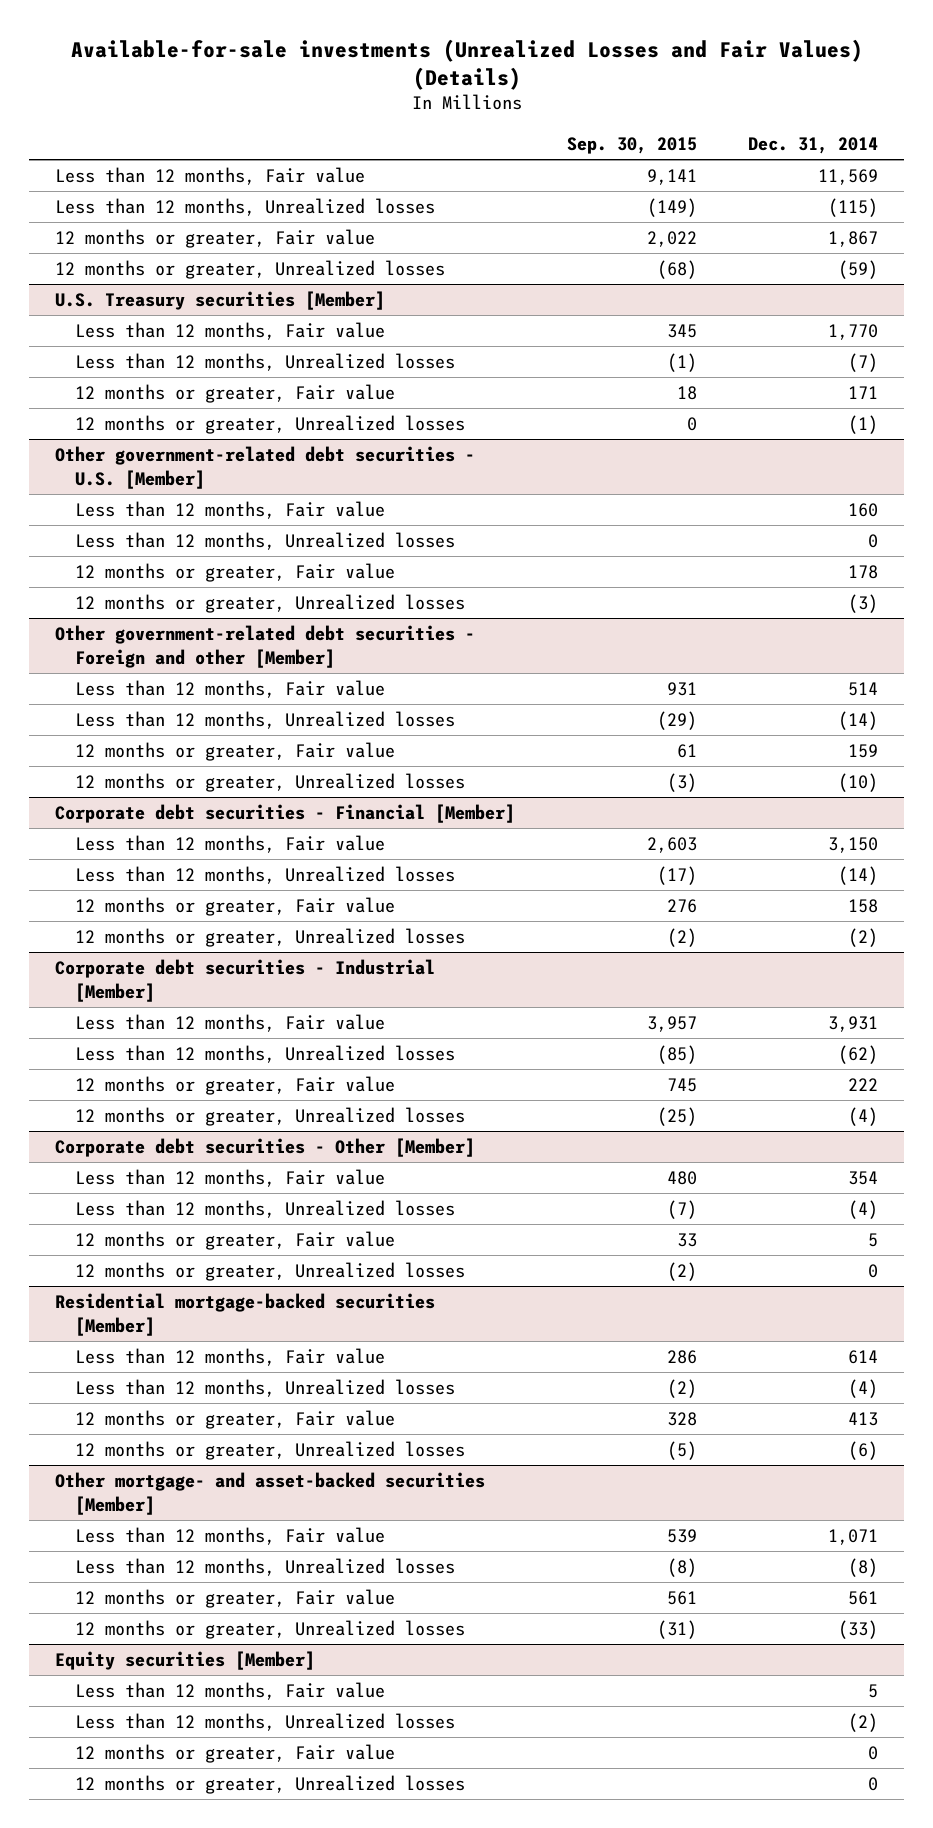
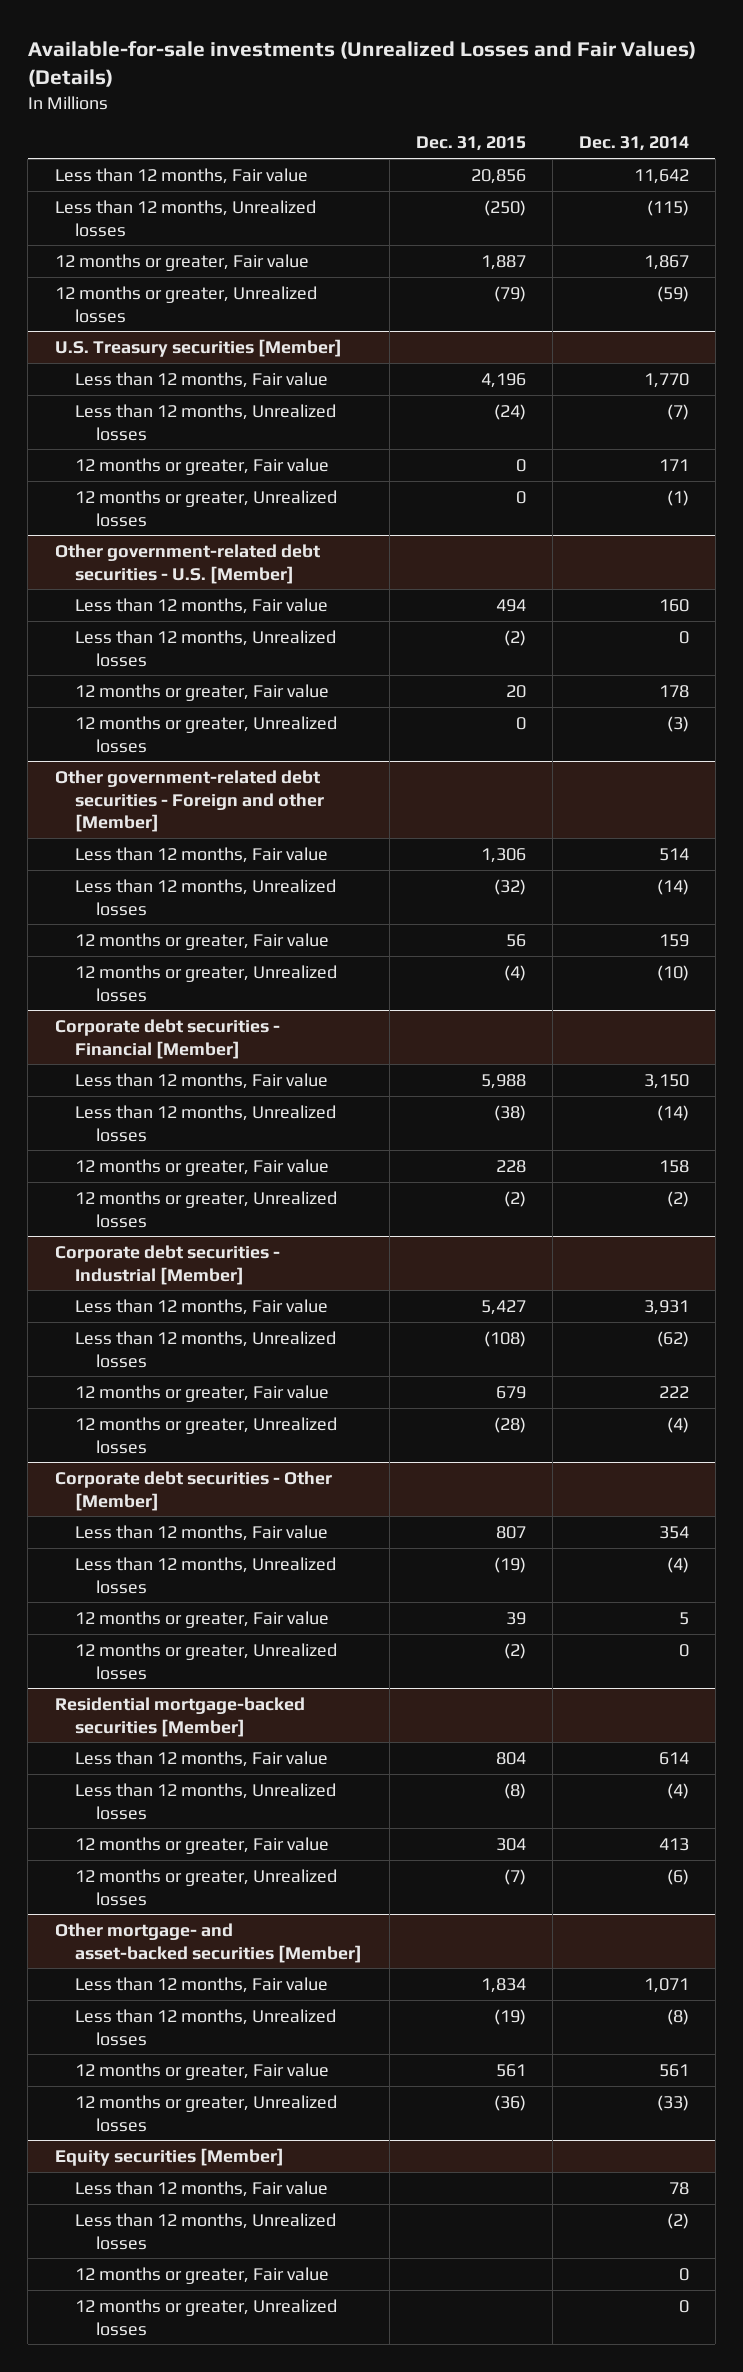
- | Sep. 30, 2015 | Dec. 31, 2014
+ | Dec. 31, 2015 | Dec. 31, 2014
- Less than 12 months, Fair value | 9,141 | 11,569
+ Less than 12 months, Fair value | 20,856 | 11,642
@ Equity securities [Member]
- Less than 12 months, Fair value | | 5
+ Less than 12 months, Fair value | | 78

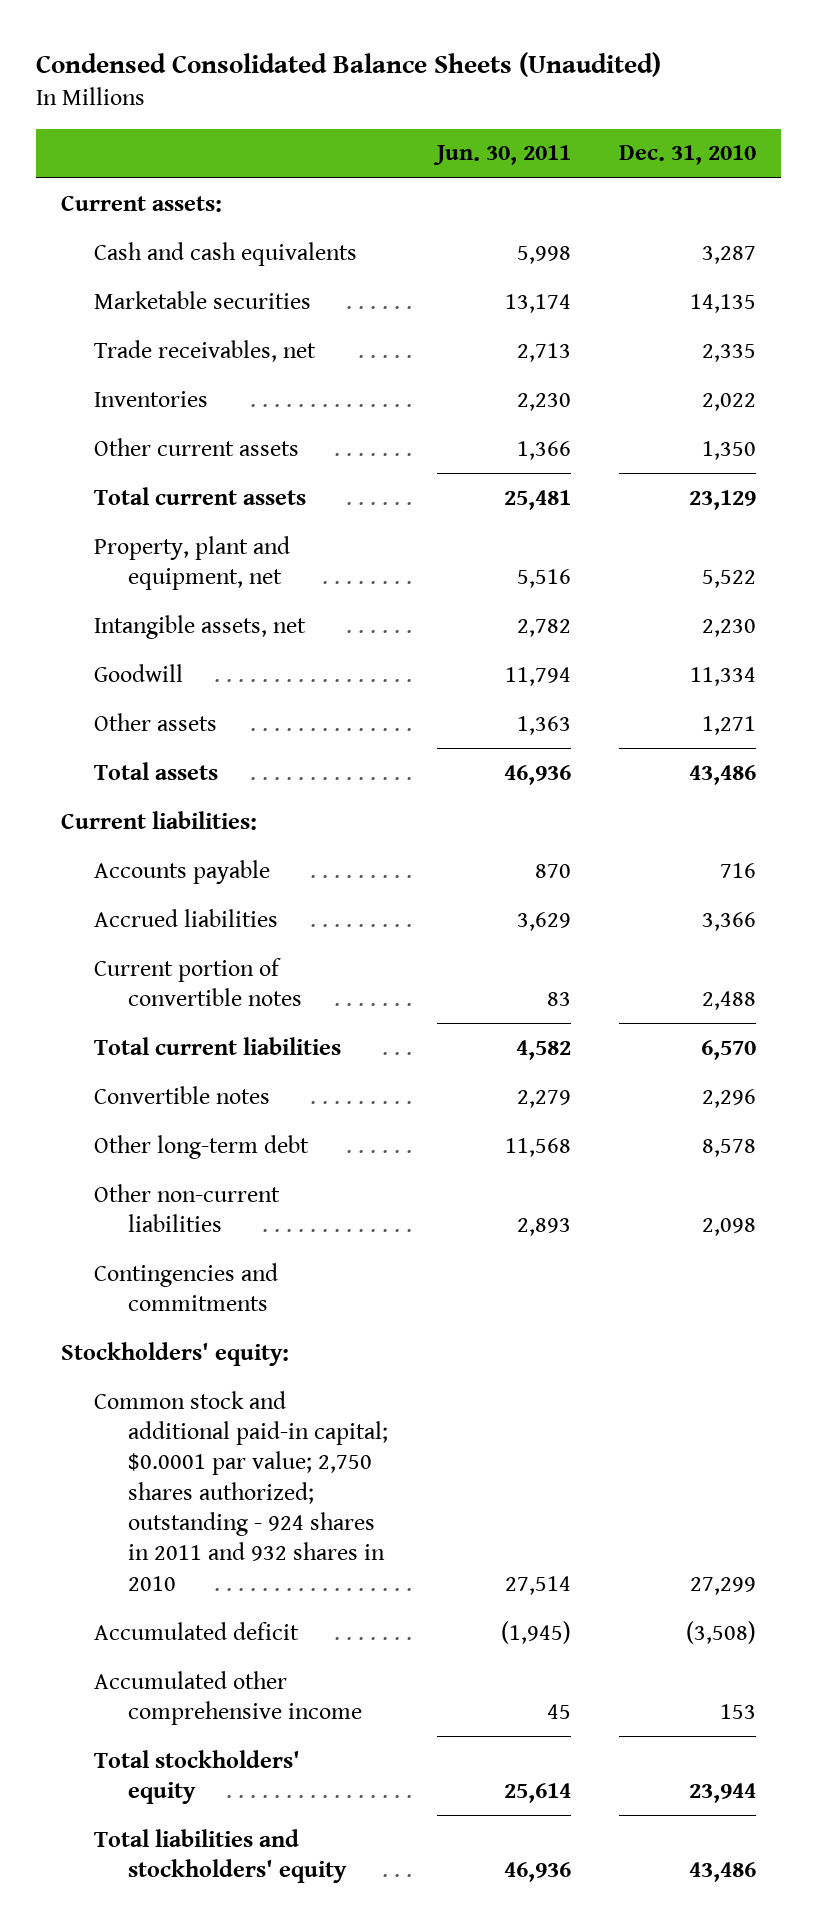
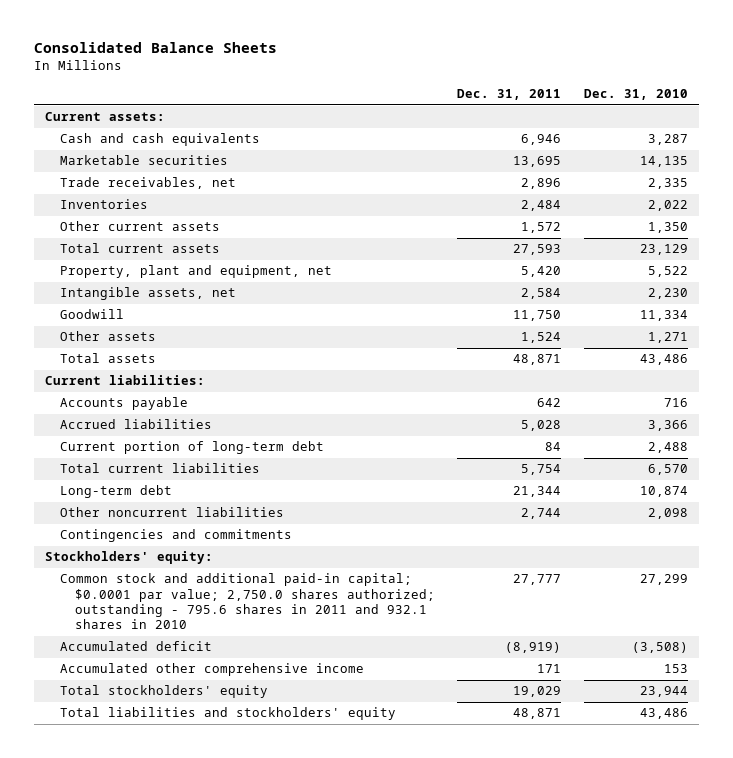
- Condensed Consolidated Balance Sheets (Unaudited)
+ Consolidated Balance Sheets
- | Jun. 30, 2011 | Dec. 31, 2010
+ | Dec. 31, 2011 | Dec. 31, 2010
- Current portion of convertible notes | 83 | 2,488
+ Current portion of long-term debt | 84 | 2,488
- Convertible notes | 2,279 | 2,296
- Other long-term debt | 11,568 | 8,578
- Other non-current liabilities | 2,893 | 2,098
+ Long-term debt | 21,344 | 10,874
+ Other noncurrent liabilities | 2,744 | 2,098
- Common stock and additional paid-in capital; $0.0001 par value; 2,750 shares authorized; outstanding - 924 shares in 2011 and 932 shares in 2010 | 27,514 | 27,299
+ Common stock and additional paid-in capital; $0.0001 par value; 2,750.0 shares authorized; outstanding - 795.6 shares in 2011 and 932.1 shares in 2010 | 27,777 | 27,299

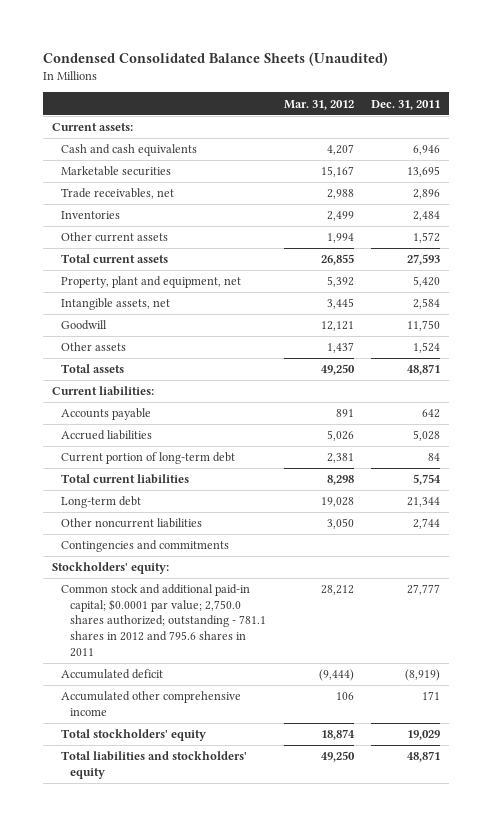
- Consolidated Balance Sheets
+ Condensed Consolidated Balance Sheets (Unaudited)
- | Dec. 31, 2011 | Dec. 31, 2010
+ | Mar. 31, 2012 | Dec. 31, 2011
- Common stock and additional paid-in capital; $0.0001 par value; 2,750.0 shares authorized; outstanding - 795.6 shares in 2011 and 932.1 shares in 2010 | 27,777 | 27,299
+ Common stock and additional paid-in capital; $0.0001 par value; 2,750.0 shares authorized; outstanding - 781.1 shares in 2012 and 795.6 shares in 2011 | 28,212 | 27,777

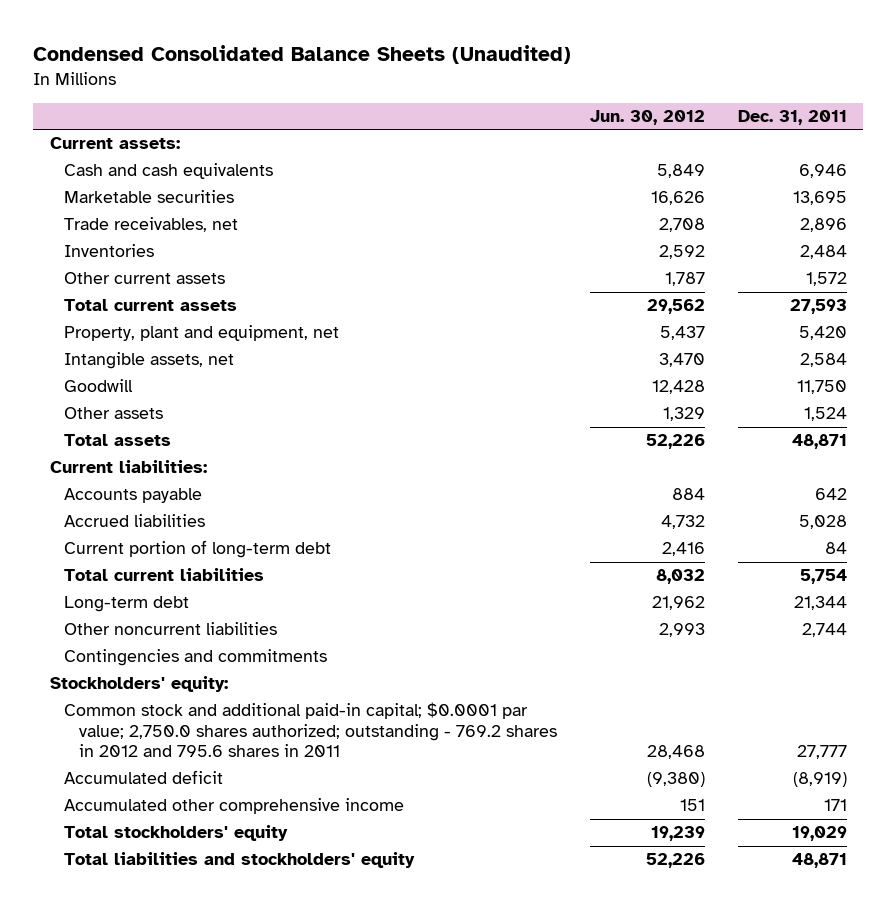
- | Mar. 31, 2012 | Dec. 31, 2011
+ | Jun. 30, 2012 | Dec. 31, 2011
- Common stock and additional paid-in capital; $0.0001 par value; 2,750.0 shares authorized; outstanding - 781.1 shares in 2012 and 795.6 shares in 2011 | 28,212 | 27,777
+ Common stock and additional paid-in capital; $0.0001 par value; 2,750.0 shares authorized; outstanding - 769.2 shares in 2012 and 795.6 shares in 2011 | 28,468 | 27,777

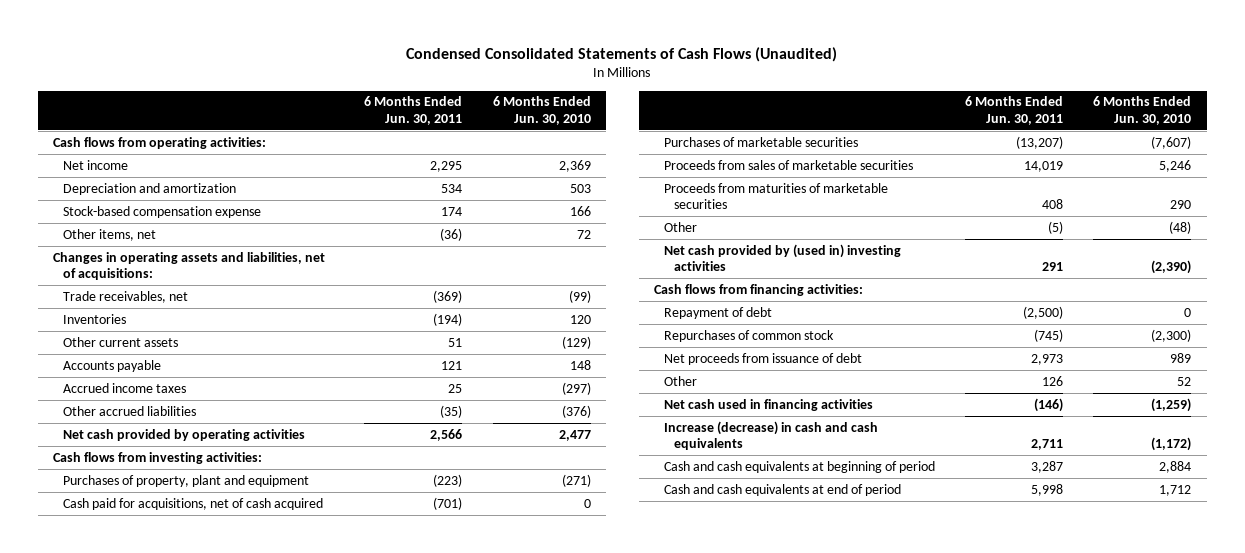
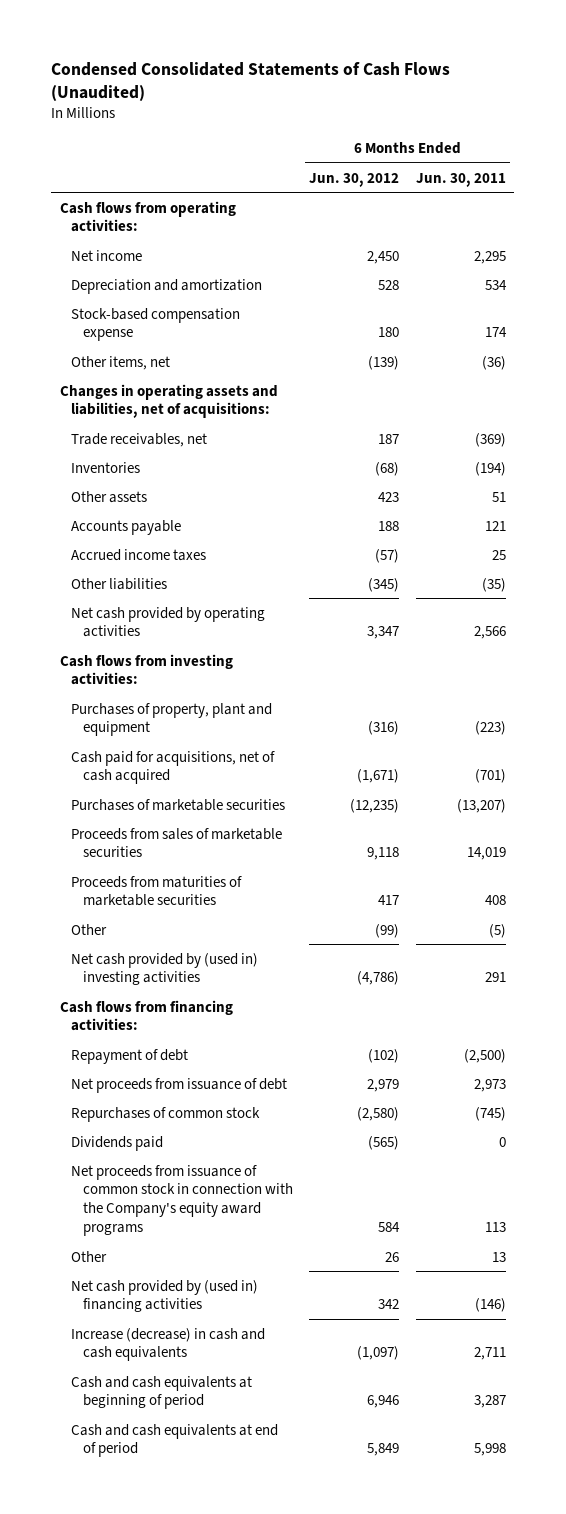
- | 6 Months Ended Jun. 30, 2011 | 6 Months Ended Jun. 30, 2010
+ | 6 Months Ended Jun. 30, 2012 | 6 Months Ended Jun. 30, 2011
- Other current assets | 51 | (129)
+ Other assets | 423 | 51
- Other accrued liabilities | (35) | (376)
+ Other liabilities | (345) | (35)
- Other | 126 | 52
- Net cash used in financing activities | (146) | (1,259)
moved down: Repurchases of common stock | (2,580) | (745)
+ Dividends paid | (565) | 0
+ Net proceeds from issuance of common stock in connection with the Company's equity award programs | 584 | 113
+ Other | 26 | 13
+ Net cash provided by (used in) financing activities | 342 | (146)

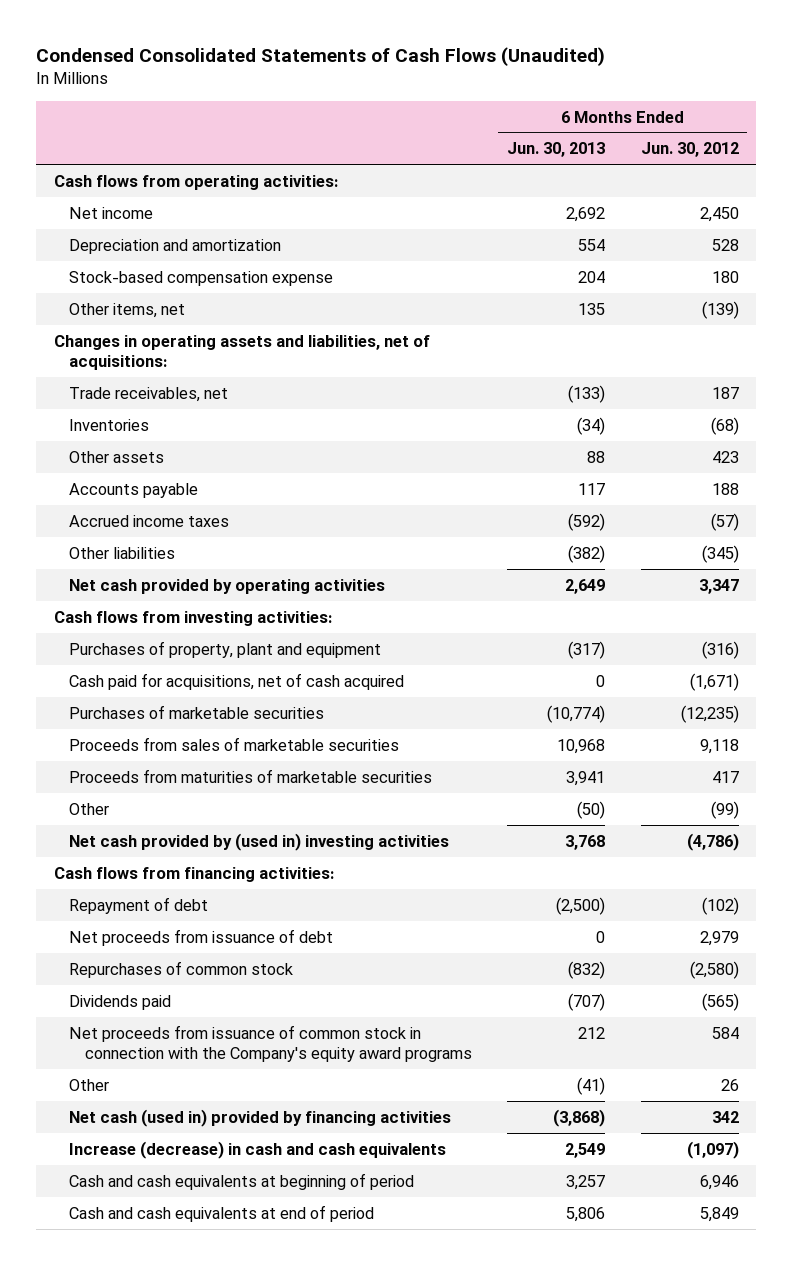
- | 6 Months Ended Jun. 30, 2012 | 6 Months Ended Jun. 30, 2011
+ | 6 Months Ended Jun. 30, 2013 | 6 Months Ended Jun. 30, 2012
- Net cash provided by (used in) financing activities | 342 | (146)
+ Net cash (used in) provided by financing activities | (3,868) | 342

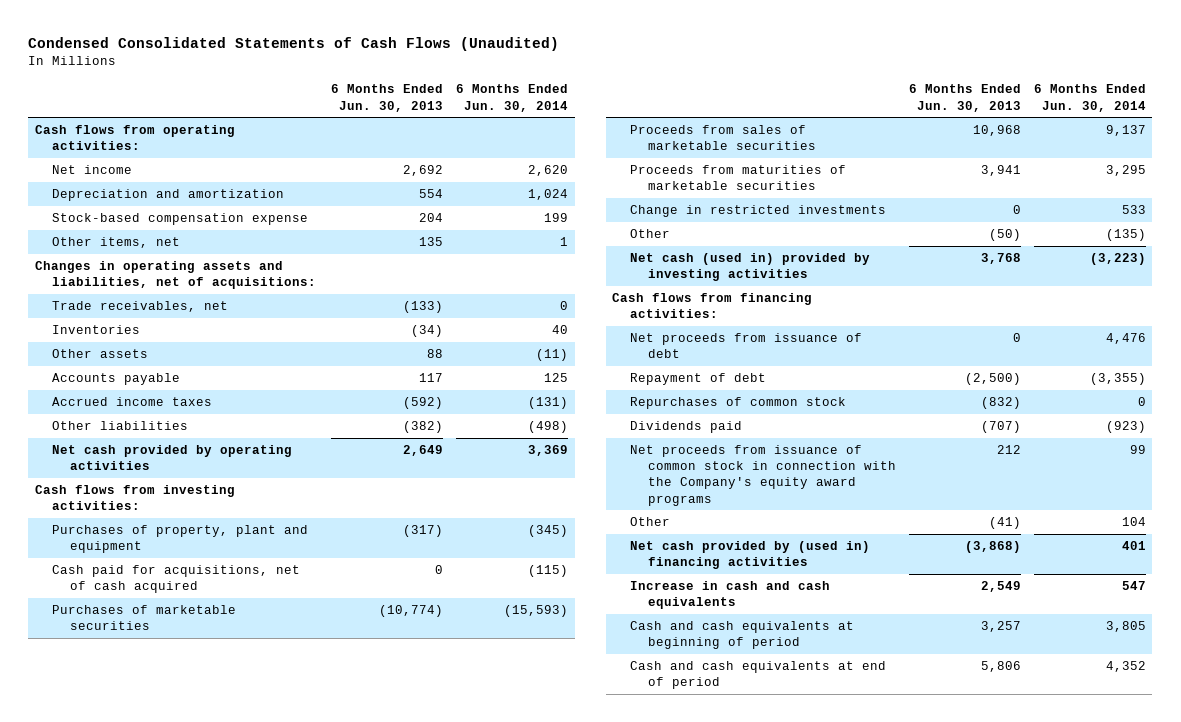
- | 6 Months Ended Jun. 30, 2013 | 6 Months Ended Jun. 30, 2012
+ | 6 Months Ended Jun. 30, 2013 | 6 Months Ended Jun. 30, 2014
+ Change in restricted investments | 0 | 533
- Net cash provided by (used in) investing activities | 3,768 | (4,786)
+ Net cash (used in) provided by investing activities | 3,768 | (3,223)
moved down: Repayment of debt | (2,500) | (3,355)
- Net cash (used in) provided by financing activities | (3,868) | 342
- Increase (decrease) in cash and cash equivalents | 2,549 | (1,097)
+ Net cash provided by (used in) financing activities | (3,868) | 401
+ Increase in cash and cash equivalents | 2,549 | 547

